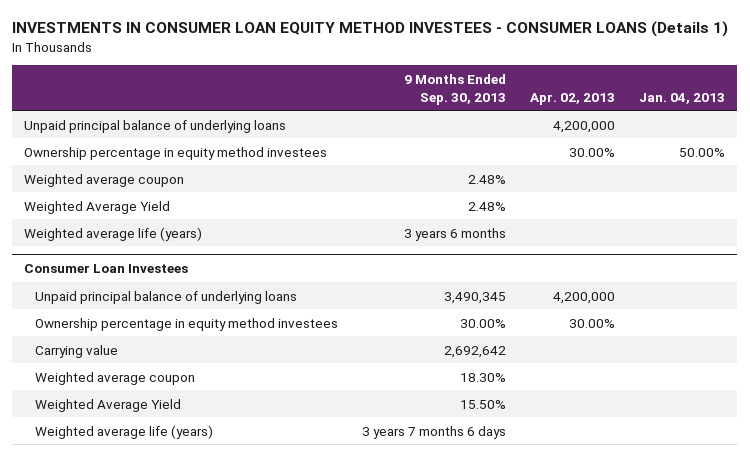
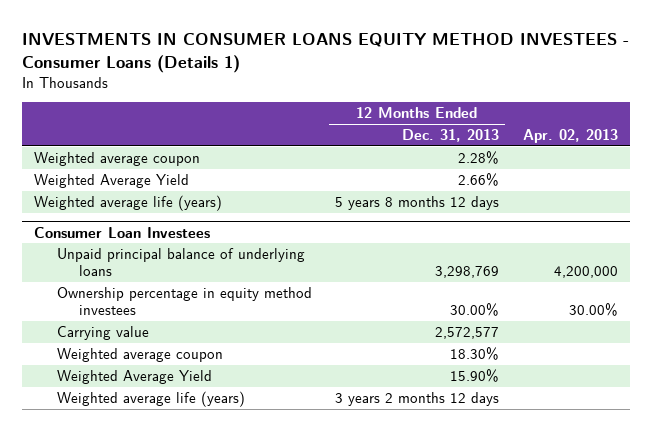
- INVESTMENTS IN CONSUMER LOAN EQUITY METHOD INVESTEES - CONSUMER LOANS (Details 1)
+ INVESTMENTS IN CONSUMER LOANS EQUITY METHOD INVESTEES - Consumer Loans (Details 1)
- | 9 Months Ended Sep. 30, 2013 | Apr. 02, 2013 | Jan. 04, 2013
+ | 12 Months Ended Dec. 31, 2013 | Apr. 02, 2013
- Unpaid principal balance of underlying loans | | 4,200,000 |
- Ownership percentage in equity method investees | | 30.00% | 50.00%

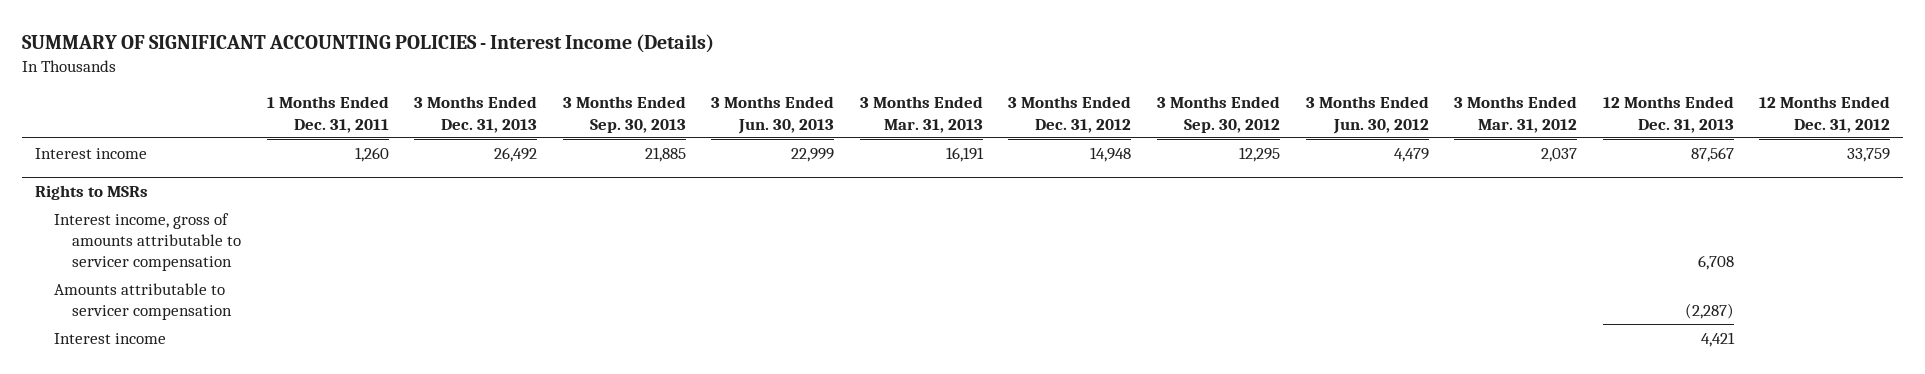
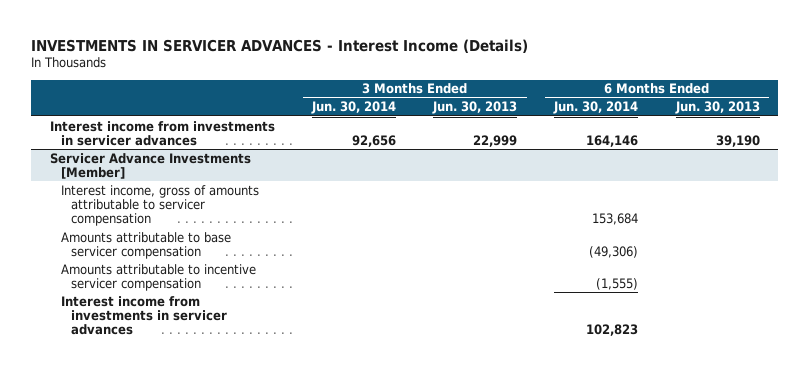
- SUMMARY OF SIGNIFICANT ACCOUNTING POLICIES - Interest Income (Details)
+ INVESTMENTS IN SERVICER ADVANCES - Interest Income (Details)
- | 1 Months Ended Dec. 31, 2011 | 3 Months Ended Dec. 31, 2013 | 3 Months Ended Sep. 30, 2013 | 3 Months Ended Jun. 30, 2013 | 3 Months Ended Mar. 31, 2013 | 3 Months Ended Dec. 31, 2012 | 3 Months Ended Sep. 30, 2012 | 3 Months Ended Jun. 30, 2012 | 3 Months Ended Mar. 31, 2012 | 12 Months Ended Dec. 31, 2013 | 12 Months Ended Dec. 31, 2012
+ | 3 Months Ended Jun. 30, 2014 | 3 Months Ended Jun. 30, 2013 | 6 Months Ended Jun. 30, 2014 | 6 Months Ended Jun. 30, 2013
- Interest income | 1,260 | 26,492 | 21,885 | 22,999 | 16,191 | 14,948 | 12,295 | 4,479 | 2,037 | 87,567 | 33,759
- Rights to MSRs
- Interest income, gross of amounts attributable to servicer compensation | | | | | | | | | | 6,708 |
- Amounts attributable to servicer compensation | | | | | | | | | | (2,287) |
- Interest income | | | | | | | | | | 4,421 |
+ Interest income from investments in servicer advances | 92,656 | 22,999 | 164,146 | 39,190
+ Servicer Advance Investments [Member]
+ Interest income, gross of amounts attributable to servicer compensation | | | 153,684 |
+ Amounts attributable to base servicer compensation | | | (49,306) |
+ Amounts attributable to incentive servicer compensation | | | (1,555) |
+ Interest income from investments in servicer advances | | | 102,823 |

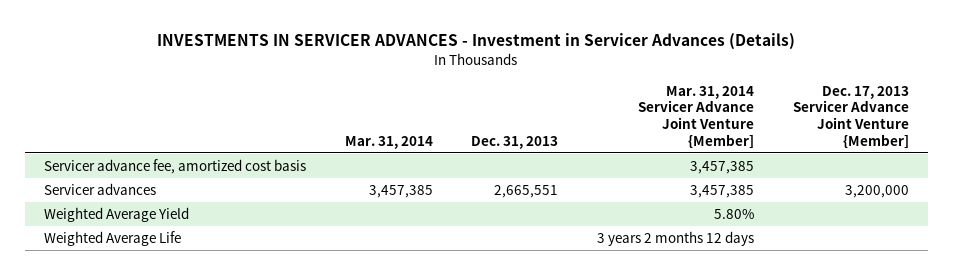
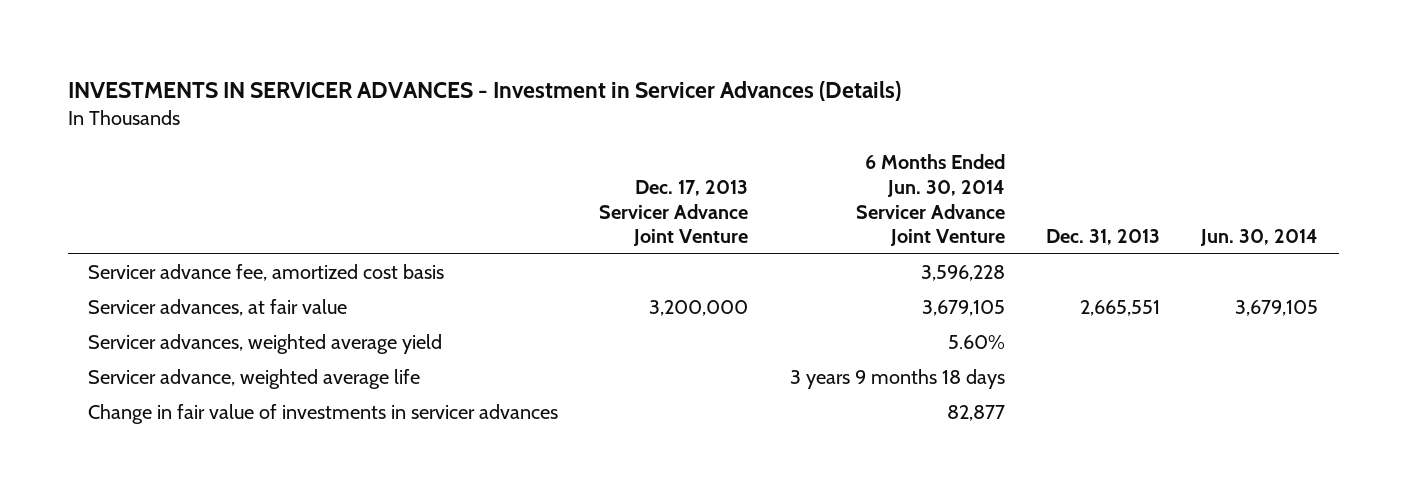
- | Mar. 31, 2014 | Dec. 31, 2013 | Mar. 31, 2014 Servicer Advance Joint Venture {Member] | Dec. 17, 2013 Servicer Advance Joint Venture {Member]
+ | Dec. 17, 2013 Servicer Advance Joint Venture | 6 Months Ended Jun. 30, 2014 Servicer Advance Joint Venture | Dec. 31, 2013 | Jun. 30, 2014
- Servicer advances | 3,457,385 | 2,665,551 | 3,457,385 | 3,200,000
- Weighted Average Yield | | | 5.80% |
- Weighted Average Life | | | 3 years 2 months 12 days |
+ Servicer advances, at fair value | 3,200,000 | 3,679,105 | 2,665,551 | 3,679,105
+ Servicer advances, weighted average yield | | 5.60% | |
+ Servicer advance, weighted average life | | 3 years 9 months 18 days | |
+ Change in fair value of investments in servicer advances | | 82,877 | |

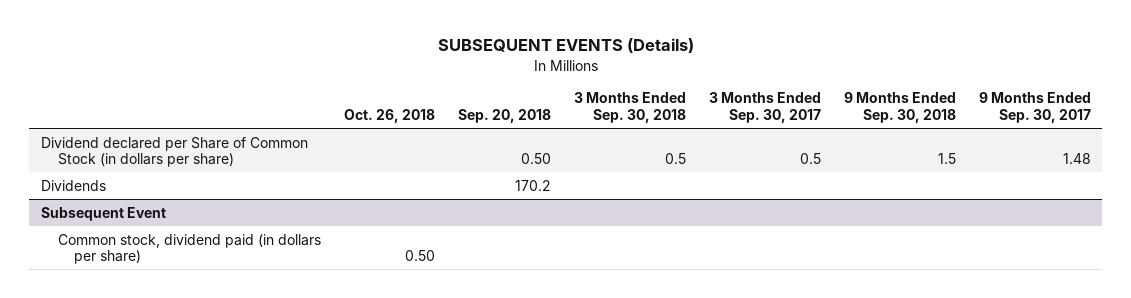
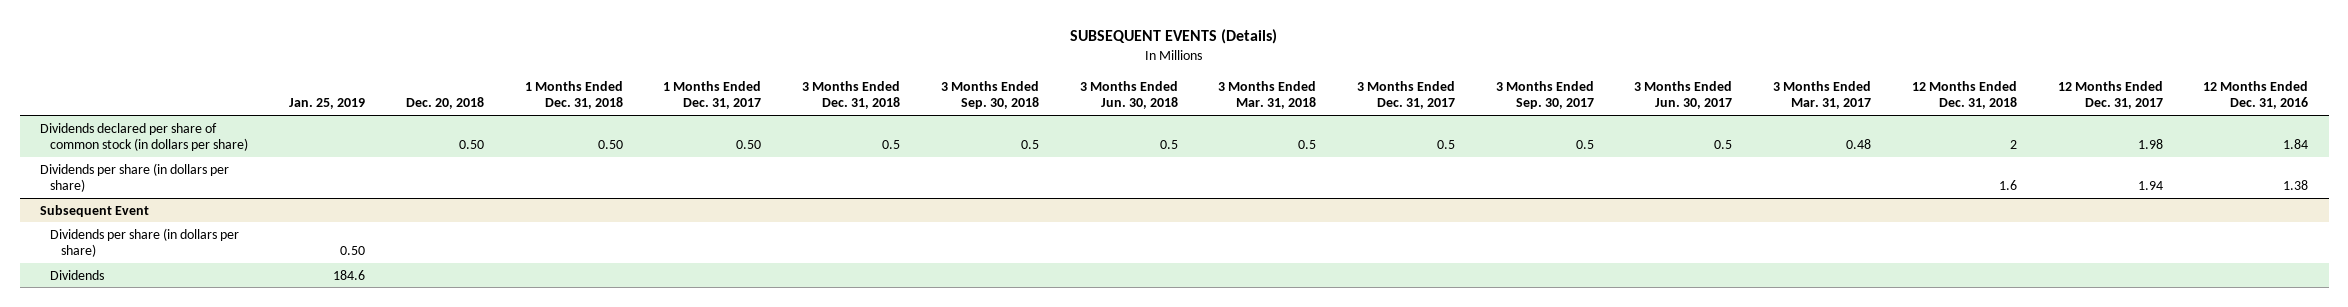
- | Oct. 26, 2018 | Sep. 20, 2018 | 3 Months Ended Sep. 30, 2018 | 3 Months Ended Sep. 30, 2017 | 9 Months Ended Sep. 30, 2018 | 9 Months Ended Sep. 30, 2017
+ | Jan. 25, 2019 | Dec. 20, 2018 | 1 Months Ended Dec. 31, 2018 | 1 Months Ended Dec. 31, 2017 | 3 Months Ended Dec. 31, 2018 | 3 Months Ended Sep. 30, 2018 | 3 Months Ended Jun. 30, 2018 | 3 Months Ended Mar. 31, 2018 | 3 Months Ended Dec. 31, 2017 | 3 Months Ended Sep. 30, 2017 | 3 Months Ended Jun. 30, 2017 | 3 Months Ended Mar. 31, 2017 | 12 Months Ended Dec. 31, 2018 | 12 Months Ended Dec. 31, 2017 | 12 Months Ended Dec. 31, 2016
- Dividend declared per Share of Common Stock (in dollars per share) | | 0.50 | 0.5 | 0.5 | 1.5 | 1.48
- Dividends | | 170.2 | | | |
+ Dividends declared per share of common stock (in dollars per share) | | 0.50 | 0.50 | 0.50 | 0.5 | 0.5 | 0.5 | 0.5 | 0.5 | 0.5 | 0.5 | 0.48 | 2 | 1.98 | 1.84
+ Dividends per share (in dollars per share) | | | | | | | | | | | | | 1.6 | 1.94 | 1.38
@ Subsequent Event
- Common stock, dividend paid (in dollars per share) | 0.50 | | | | |
+ Dividends per share (in dollars per share) | 0.50 | | | | | | | | | | | | | |
+ Dividends | 184.6 | | | | | | | | | | | | | |

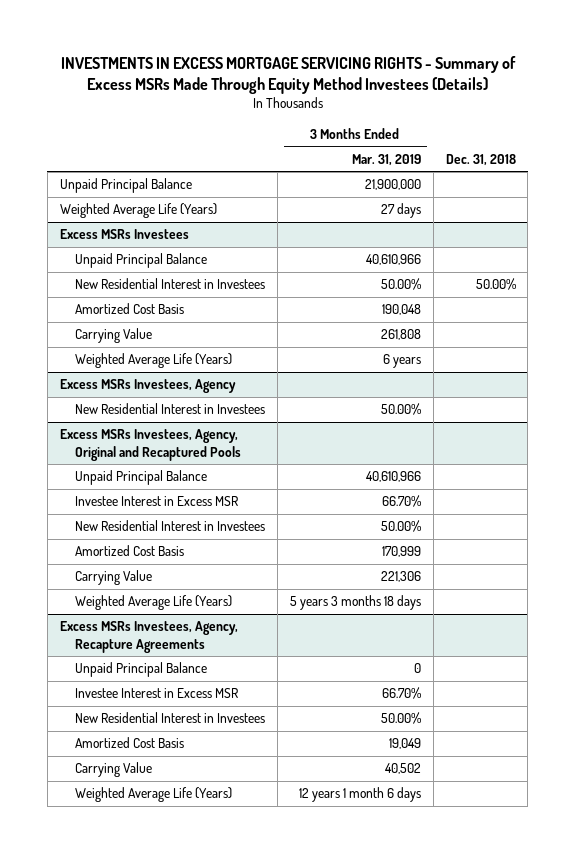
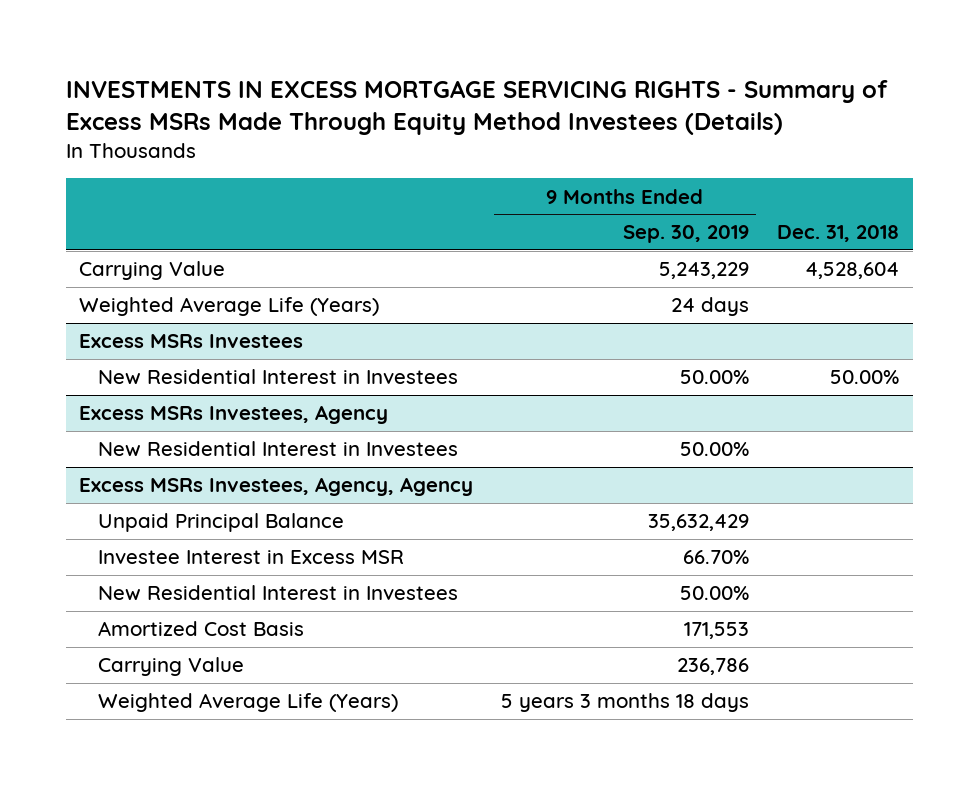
- | 3 Months Ended Mar. 31, 2019 | Dec. 31, 2018
+ | 9 Months Ended Sep. 30, 2019 | Dec. 31, 2018
- Unpaid Principal Balance | 21,900,000 |
+ Carrying Value | 5,243,229 | 4,528,604
@ Excess MSRs Investees
- Unpaid Principal Balance | 40,610,966 |
- Amortized Cost Basis | 190,048 |
- Carrying Value | 261,808 |
- Weighted Average Life (Years) | 6 years |
- Excess MSRs Investees, Agency, Original and Recaptured Pools
- Unpaid Principal Balance | 40,610,966 |
- Investee Interest in Excess MSR | 66.70% |
- New Residential Interest in Investees | 50.00% |
- Amortized Cost Basis | 170,999 |
- Carrying Value | 221,306 |
- Weighted Average Life (Years) | 5 years 3 months 18 days |
- Excess MSRs Investees, Agency, Recapture Agreements
+ Excess MSRs Investees, Agency, Agency

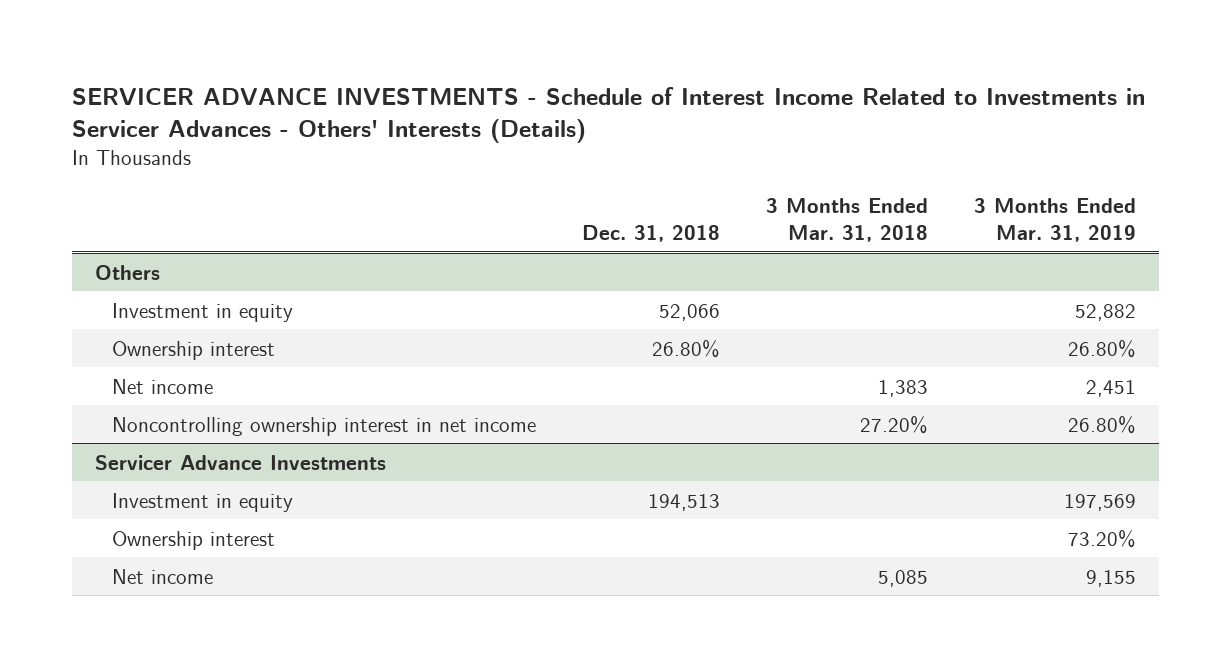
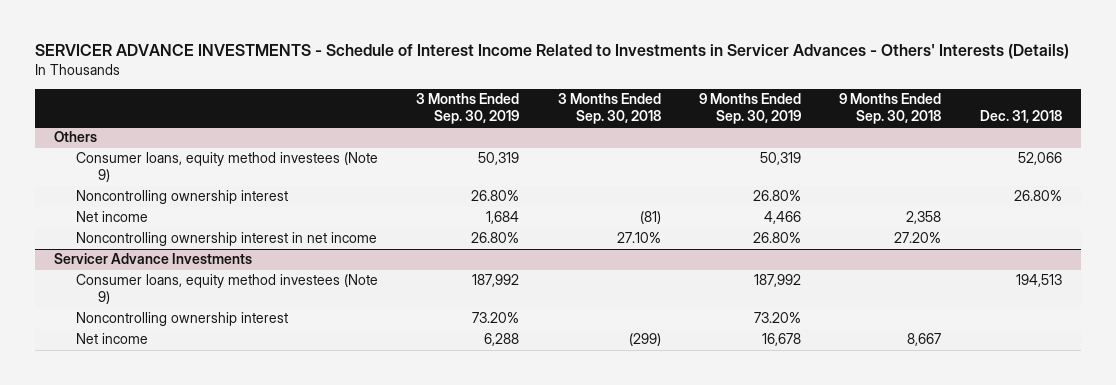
- | Dec. 31, 2018 | 3 Months Ended Mar. 31, 2018 | 3 Months Ended Mar. 31, 2019
+ | 3 Months Ended Sep. 30, 2019 | 3 Months Ended Sep. 30, 2018 | 9 Months Ended Sep. 30, 2019 | 9 Months Ended Sep. 30, 2018 | Dec. 31, 2018
@ Others
- Investment in equity | 52,066 | | 52,882
- Ownership interest | 26.80% | | 26.80%
+ Consumer loans, equity method investees (Note 9) | 50,319 | | 50,319 | | 52,066
+ Noncontrolling ownership interest | 26.80% | | 26.80% | | 26.80%
@ Servicer Advance Investments
- Investment in equity | 194,513 | | 197,569
- Ownership interest | | | 73.20%
+ Consumer loans, equity method investees (Note 9) | 187,992 | | 187,992 | | 194,513
+ Noncontrolling ownership interest | 73.20% | | 73.20% | |

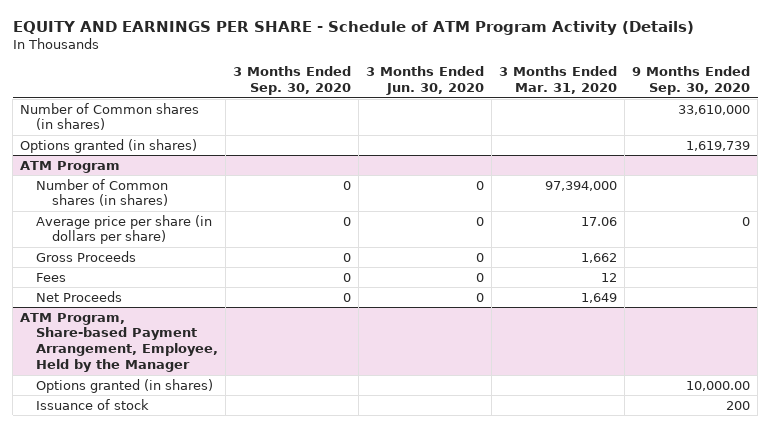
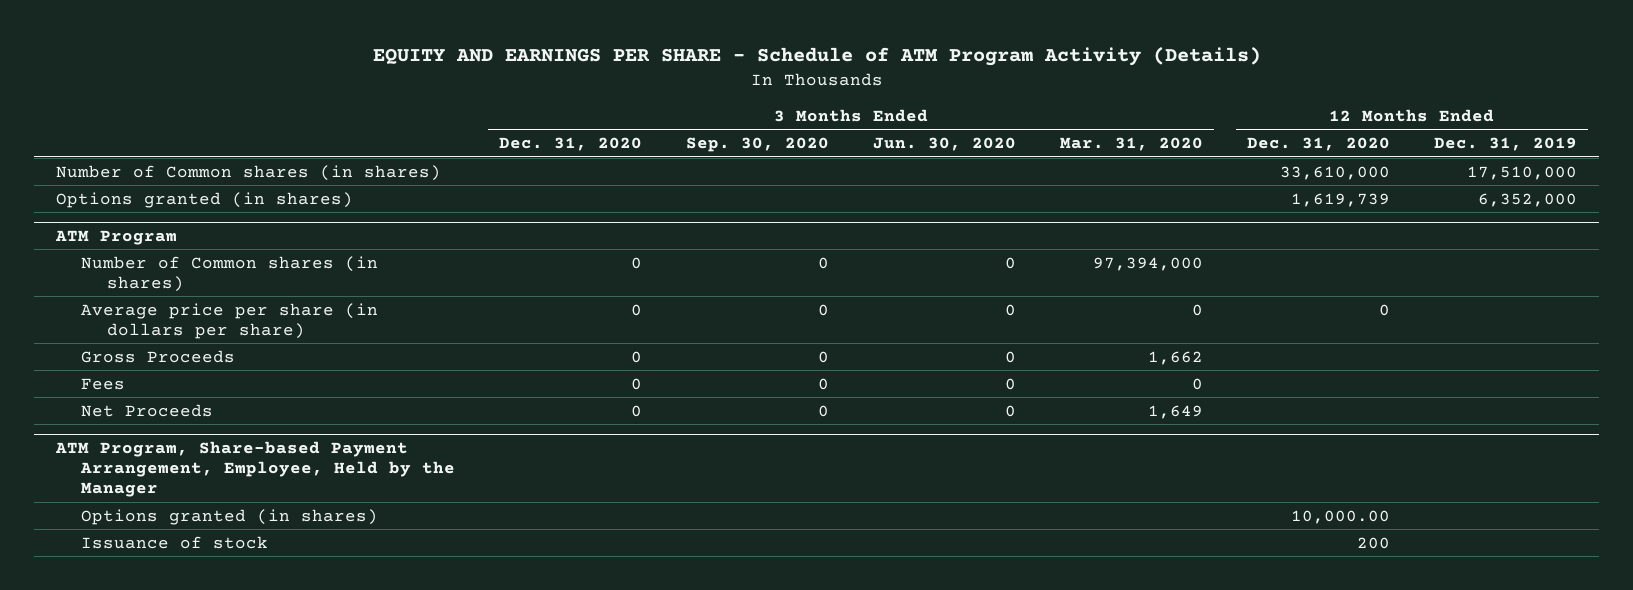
- | 3 Months Ended Sep. 30, 2020 | 3 Months Ended Jun. 30, 2020 | 3 Months Ended Mar. 31, 2020 | 9 Months Ended Sep. 30, 2020
+ | 3 Months Ended Dec. 31, 2020 | 3 Months Ended Sep. 30, 2020 | 3 Months Ended Jun. 30, 2020 | 3 Months Ended Mar. 31, 2020 | 12 Months Ended Dec. 31, 2020 | 12 Months Ended Dec. 31, 2019
@ ATM Program
- Average price per share (in dollars per share) | 0 | 0 | 17.06 | 0
+ Average price per share (in dollars per share) | 0 | 0 | 0 | 0 | 0 |
- Fees | 0 | 0 | 12 |
+ Fees | 0 | 0 | 0 | 0 | |

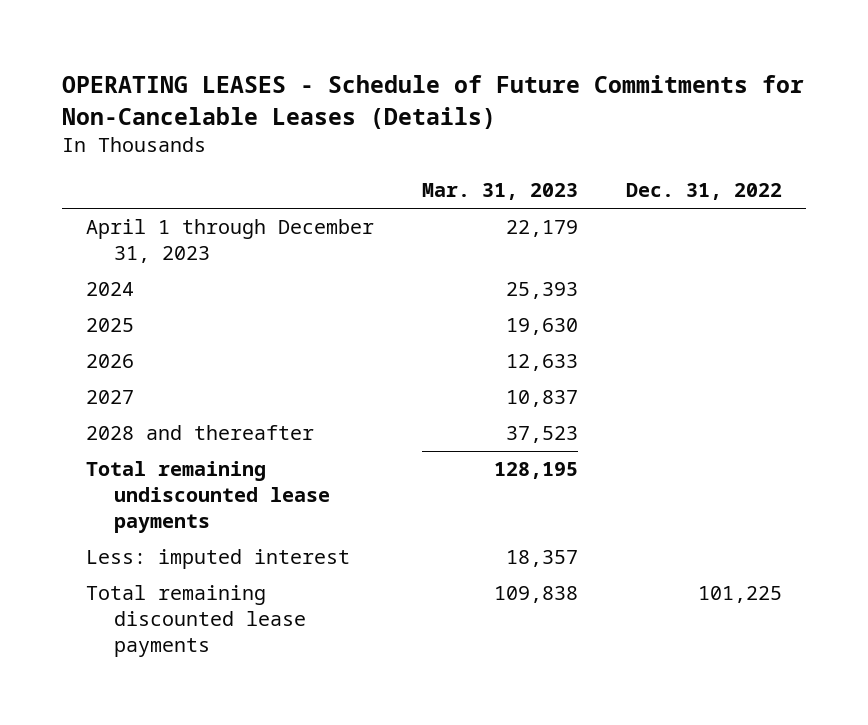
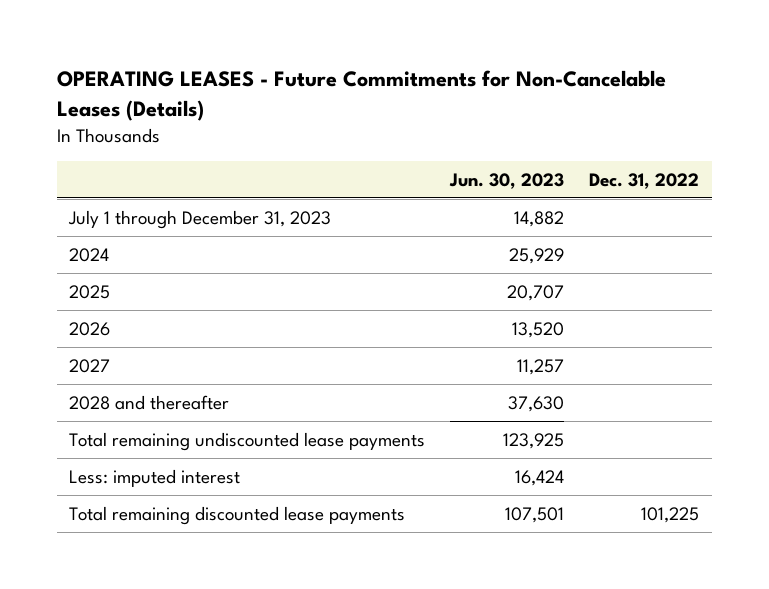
- OPERATING LEASES - Schedule of Future Commitments for Non-Cancelable Leases (Details)
+ OPERATING LEASES - Future Commitments for Non-Cancelable Leases (Details)
- | Mar. 31, 2023 | Dec. 31, 2022
+ | Jun. 30, 2023 | Dec. 31, 2022
- April 1 through December 31, 2023 | 22,179 |
+ July 1 through December 31, 2023 | 14,882 |

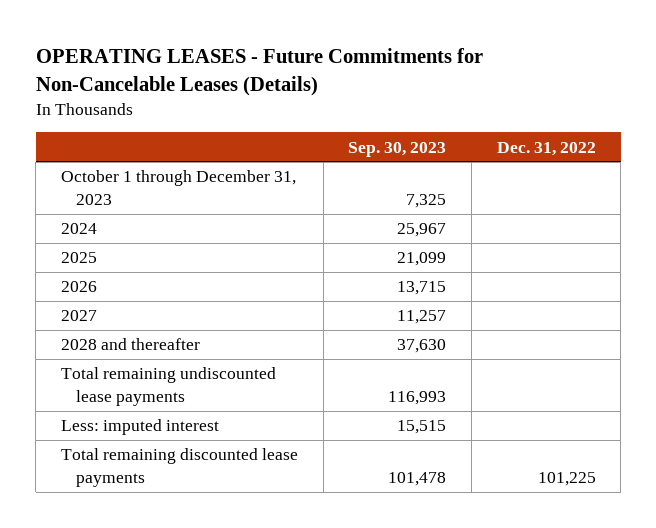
- | Jun. 30, 2023 | Dec. 31, 2022
+ | Sep. 30, 2023 | Dec. 31, 2022
- July 1 through December 31, 2023 | 14,882 |
+ October 1 through December 31, 2023 | 7,325 |

